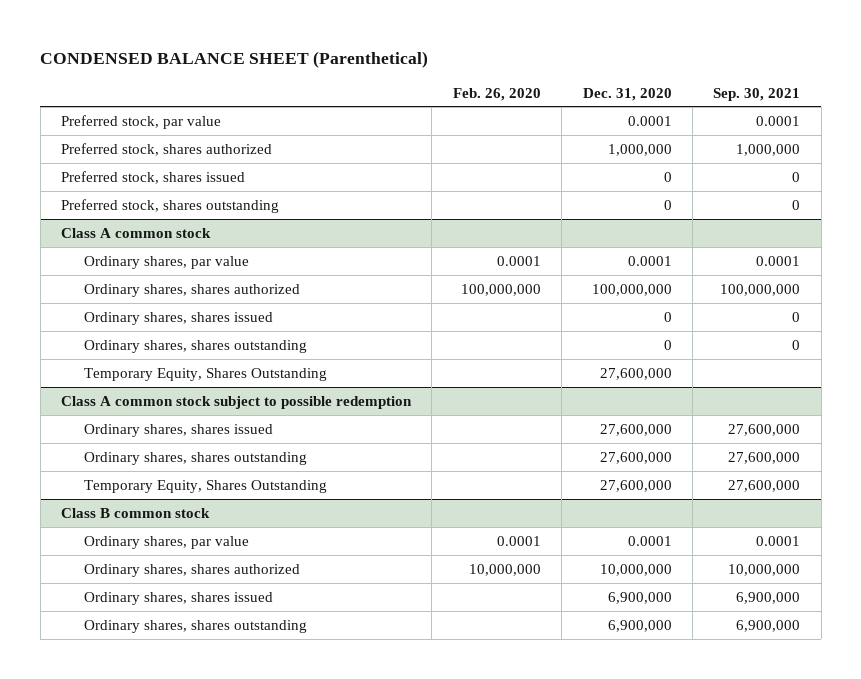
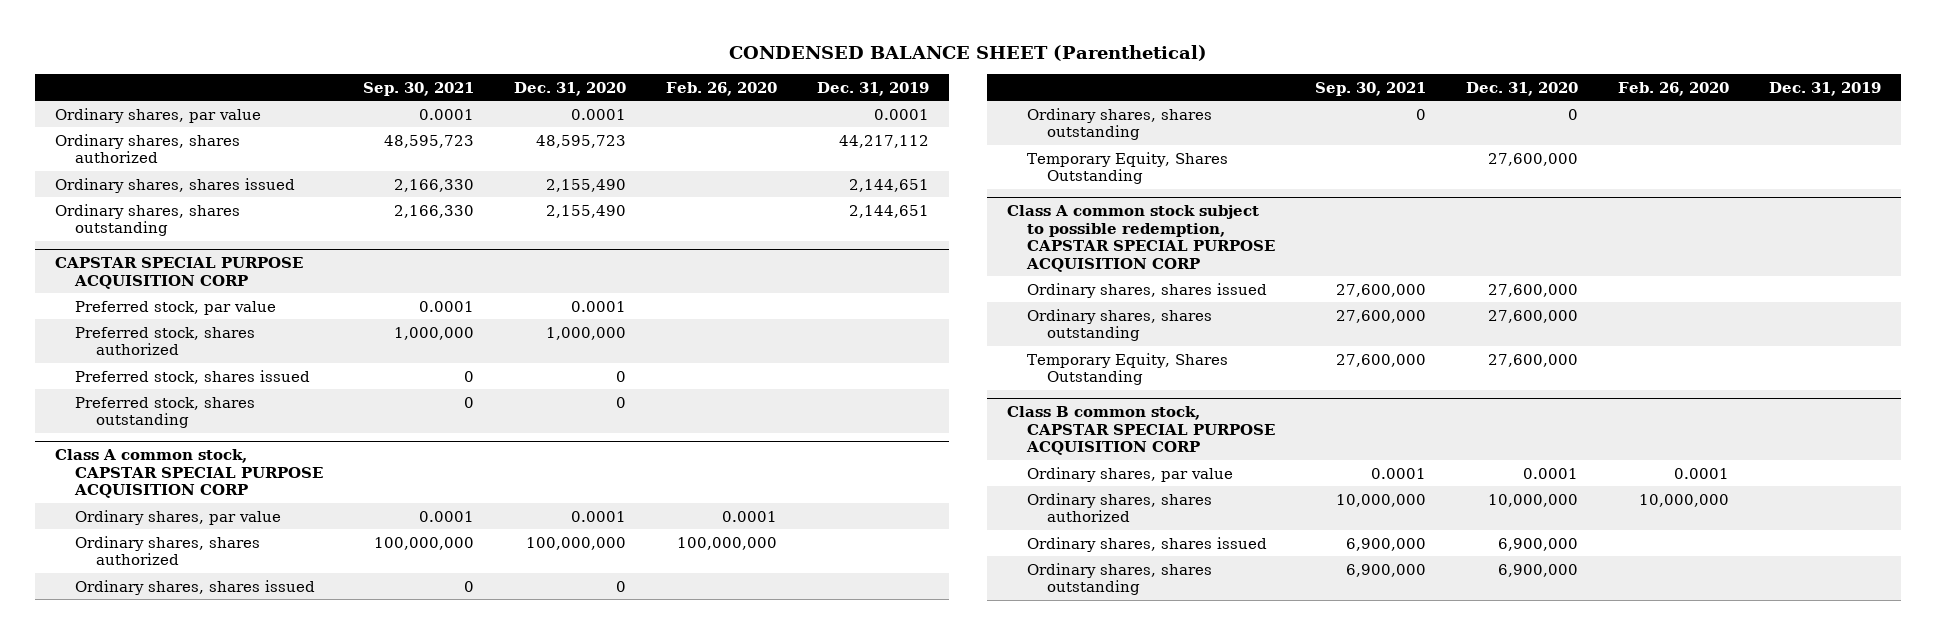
- | Feb. 26, 2020 | Dec. 31, 2020 | Sep. 30, 2021
+ | Sep. 30, 2021 | Dec. 31, 2020 | Feb. 26, 2020 | Dec. 31, 2019
+ Ordinary shares, par value | 0.0001 | 0.0001 | | 0.0001
+ Ordinary shares, shares authorized | 48,595,723 | 48,595,723 | | 44,217,112
+ Ordinary shares, shares issued | 2,166,330 | 2,155,490 | | 2,144,651
+ Ordinary shares, shares outstanding | 2,166,330 | 2,155,490 | | 2,144,651
+ CAPSTAR SPECIAL PURPOSE ACQUISITION CORP
- Class A common stock
+ Class A common stock, CAPSTAR SPECIAL PURPOSE ACQUISITION CORP
- Class A common stock subject to possible redemption
+ Class A common stock subject to possible redemption, CAPSTAR SPECIAL PURPOSE ACQUISITION CORP
- Class B common stock
+ Class B common stock, CAPSTAR SPECIAL PURPOSE ACQUISITION CORP

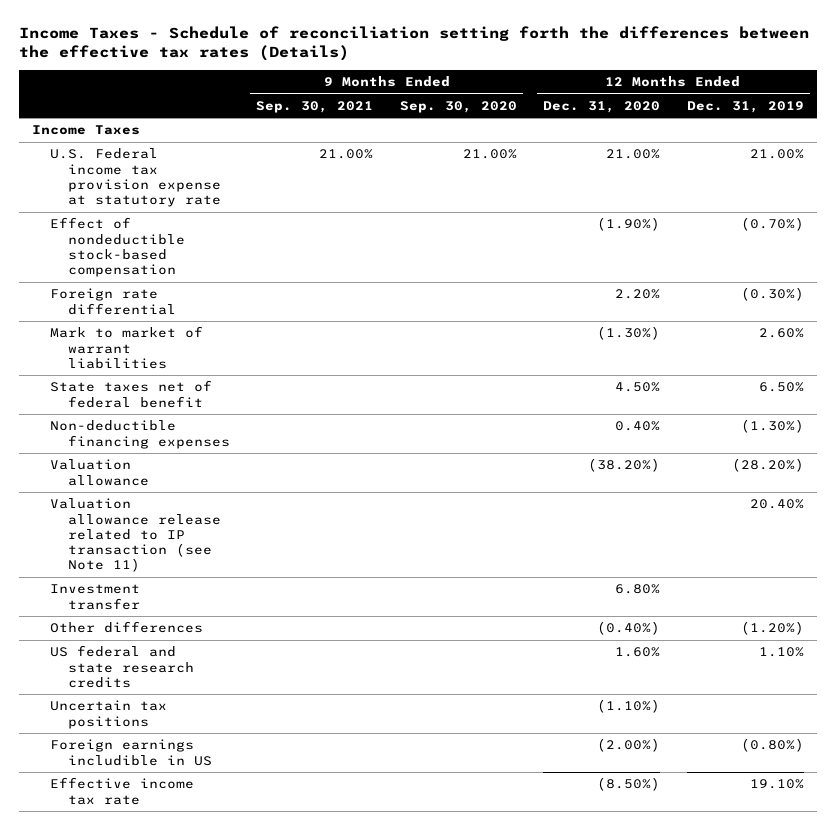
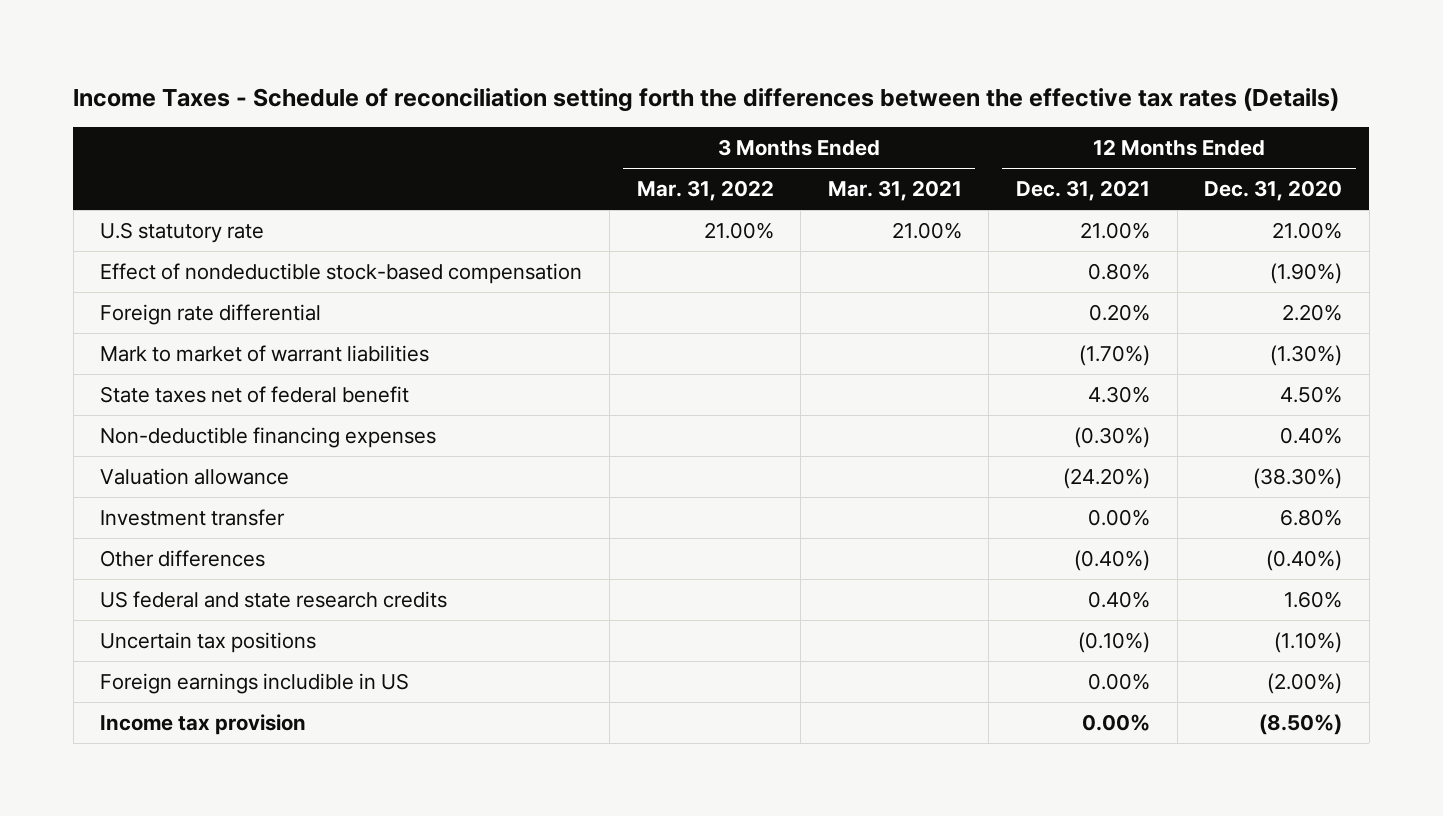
- | 9 Months Ended Sep. 30, 2021 | 9 Months Ended Sep. 30, 2020 | 12 Months Ended Dec. 31, 2020 | 12 Months Ended Dec. 31, 2019
+ | 3 Months Ended Mar. 31, 2022 | 3 Months Ended Mar. 31, 2021 | 12 Months Ended Dec. 31, 2021 | 12 Months Ended Dec. 31, 2020
- Income Taxes
- U.S. Federal income tax provision expense at statutory rate | 21.00% | 21.00% | 21.00% | 21.00%
+ U.S statutory rate | 21.00% | 21.00% | 21.00% | 21.00%
- Valuation allowance | | | (38.20%) | (28.20%)
- Valuation allowance release related to IP transaction (see Note 11) | | | | 20.40%
+ Valuation allowance | | | (24.20%) | (38.30%)
- Effective income tax rate | | | (8.50%) | 19.10%
+ Income tax provision | | | 0.00% | (8.50%)

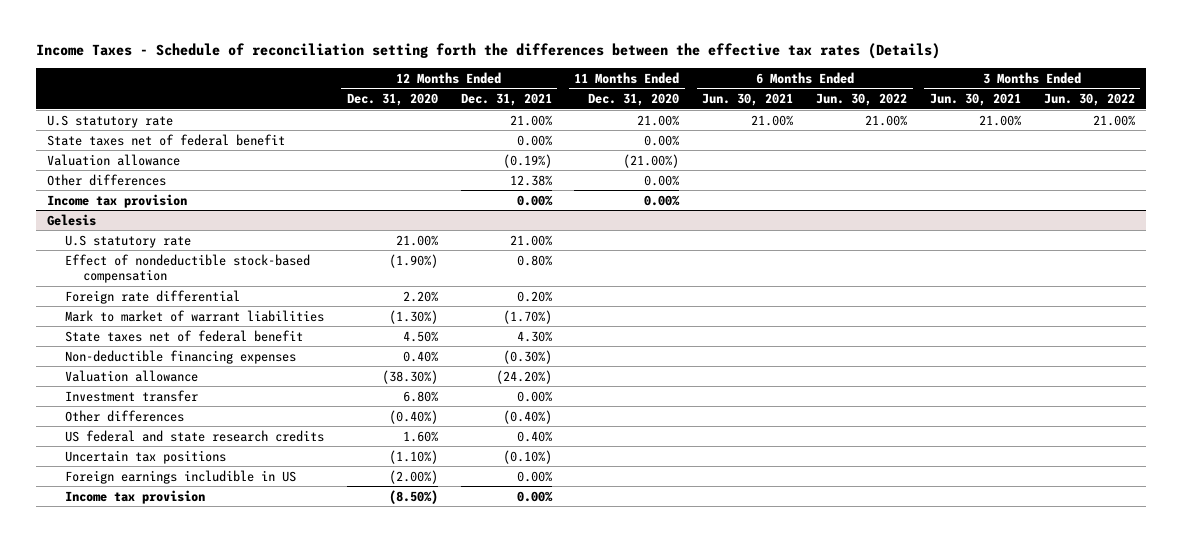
- | 3 Months Ended Mar. 31, 2022 | 3 Months Ended Mar. 31, 2021 | 12 Months Ended Dec. 31, 2021 | 12 Months Ended Dec. 31, 2020
+ | 12 Months Ended Dec. 31, 2020 | 12 Months Ended Dec. 31, 2021 | 11 Months Ended Dec. 31, 2020 | 6 Months Ended Jun. 30, 2021 | 6 Months Ended Jun. 30, 2022 | 3 Months Ended Jun. 30, 2021 | 3 Months Ended Jun. 30, 2022
+ U.S statutory rate | | 21.00% | 21.00% | 21.00% | 21.00% | 21.00% | 21.00%
+ State taxes net of federal benefit | | 0.00% | 0.00% | | | |
+ Valuation allowance | | (0.19%) | (21.00%) | | | |
+ Other differences | | 12.38% | 0.00% | | | |
+ Income tax provision | | 0.00% | 0.00% | | | |
+ Gelesis

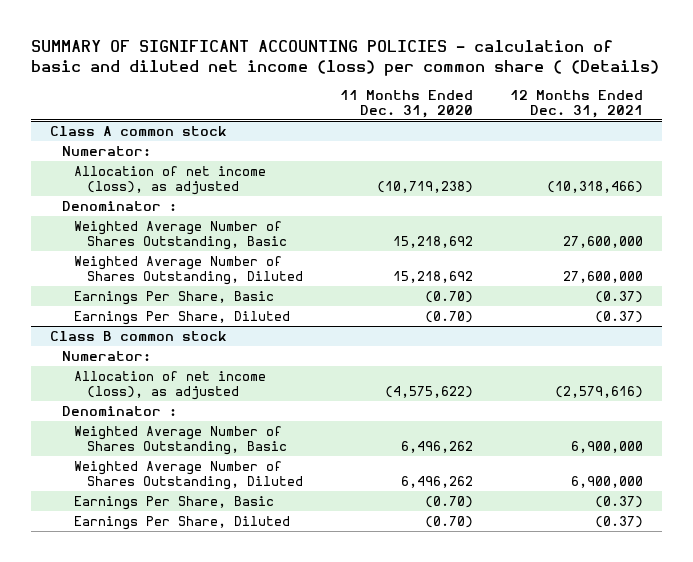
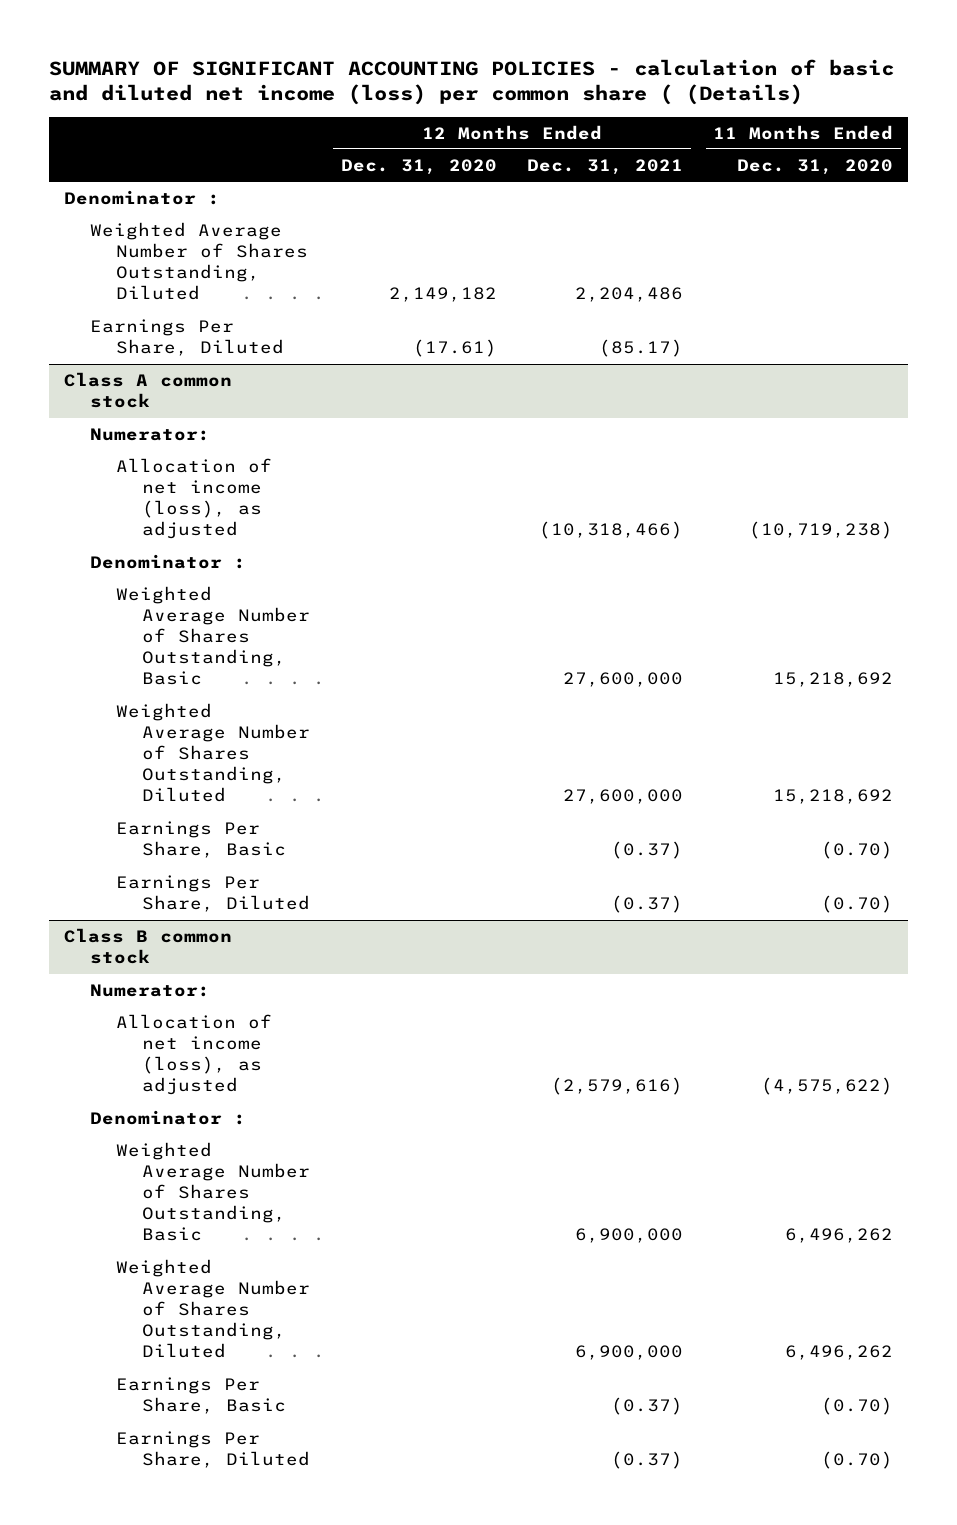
- | 11 Months Ended Dec. 31, 2020 | 12 Months Ended Dec. 31, 2021
+ | 12 Months Ended Dec. 31, 2020 | 12 Months Ended Dec. 31, 2021 | 11 Months Ended Dec. 31, 2020
+ Denominator :
+ Weighted Average Number of Shares Outstanding, Diluted | 2,149,182 | 2,204,486 |
+ Earnings Per Share, Diluted | (17.61) | (85.17) |

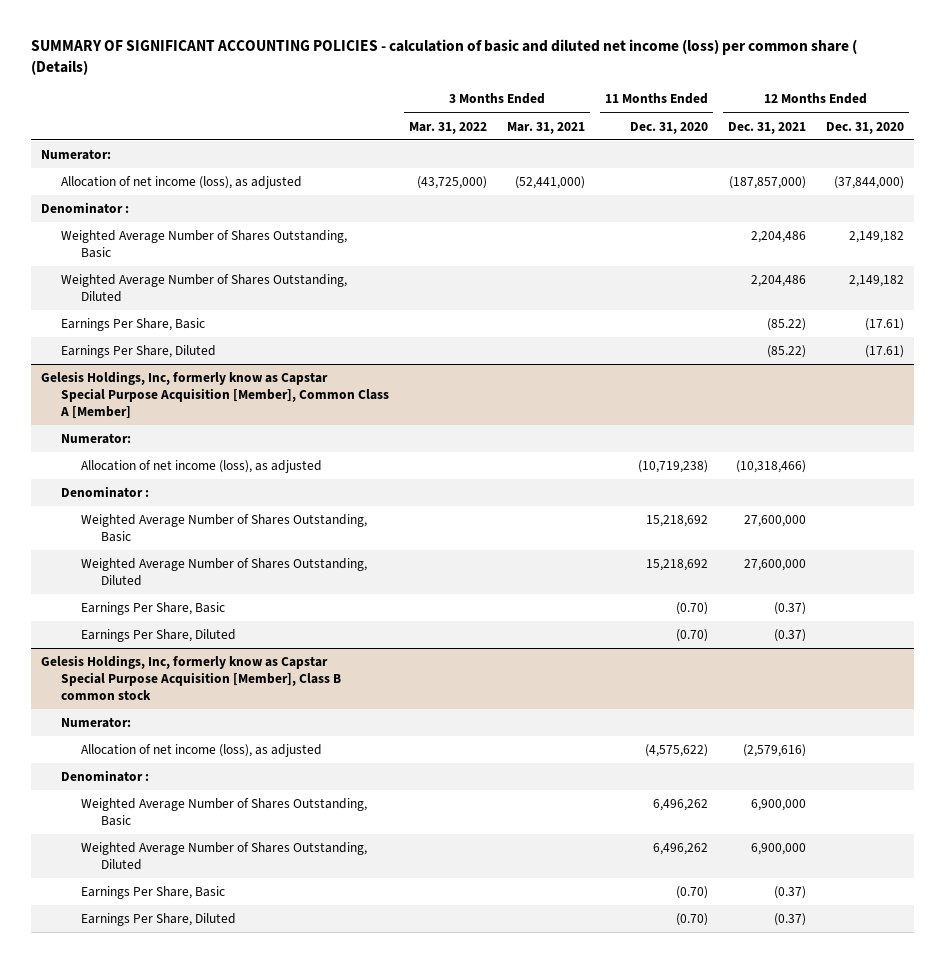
- | 12 Months Ended Dec. 31, 2020 | 12 Months Ended Dec. 31, 2021 | 11 Months Ended Dec. 31, 2020
+ | 3 Months Ended Mar. 31, 2022 | 3 Months Ended Mar. 31, 2021 | 11 Months Ended Dec. 31, 2020 | 12 Months Ended Dec. 31, 2021 | 12 Months Ended Dec. 31, 2020
+ Numerator:
+ Allocation of net income (loss), as adjusted | (43,725,000) | (52,441,000) | | (187,857,000) | (37,844,000)
+ Weighted Average Number of Shares Outstanding, Basic | | | | 2,204,486 | 2,149,182
- Earnings Per Share, Diluted | (17.61) | (85.17) |
- Class A common stock
+ Earnings Per Share, Basic | | | | (85.22) | (17.61)
+ Earnings Per Share, Diluted | | | | (85.22) | (17.61)
+ Gelesis Holdings, Inc, formerly know as Capstar Special Purpose Acquisition [Member], Common Class A [Member]
- Class B common stock
+ Gelesis Holdings, Inc, formerly know as Capstar Special Purpose Acquisition [Member], Class B common stock

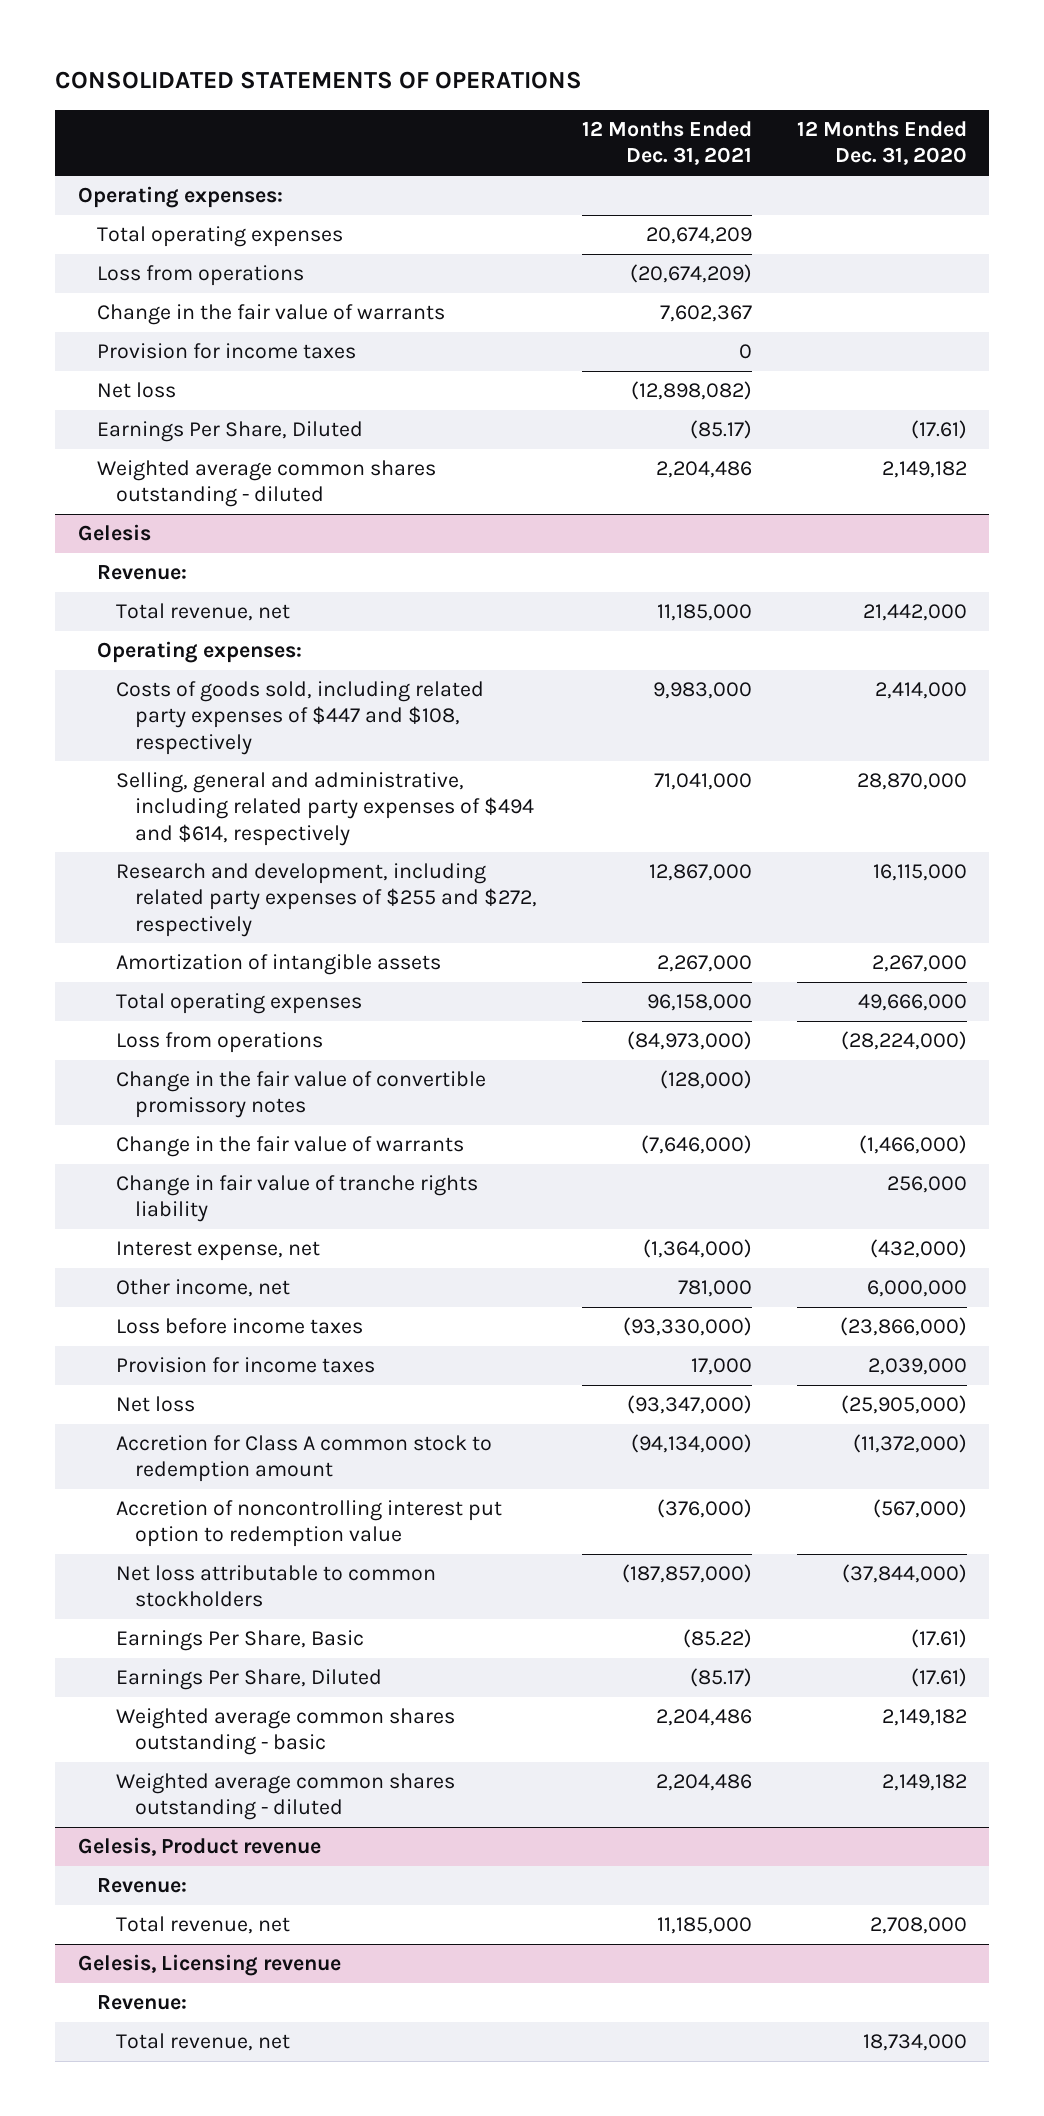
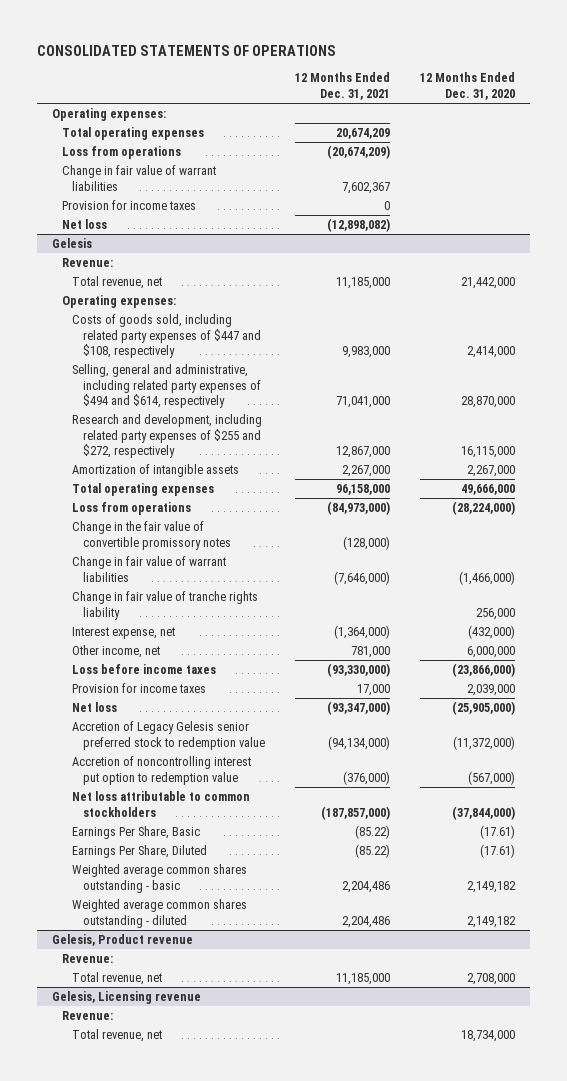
- Change in the fair value of warrants | 7,602,367 |
+ Change in fair value of warrant liabilities | 7,602,367 |
- Earnings Per Share, Diluted | (85.17) | (17.61)
- Weighted average common shares outstanding - diluted | 2,204,486 | 2,149,182
@ Gelesis
- Change in the fair value of warrants | (7,646,000) | (1,466,000)
+ Change in fair value of warrant liabilities | (7,646,000) | (1,466,000)
- Accretion for Class A common stock to redemption amount | (94,134,000) | (11,372,000)
+ Accretion of Legacy Gelesis senior preferred stock to redemption value | (94,134,000) | (11,372,000)
- Earnings Per Share, Diluted | (85.17) | (17.61)
+ Earnings Per Share, Diluted | (85.22) | (17.61)

